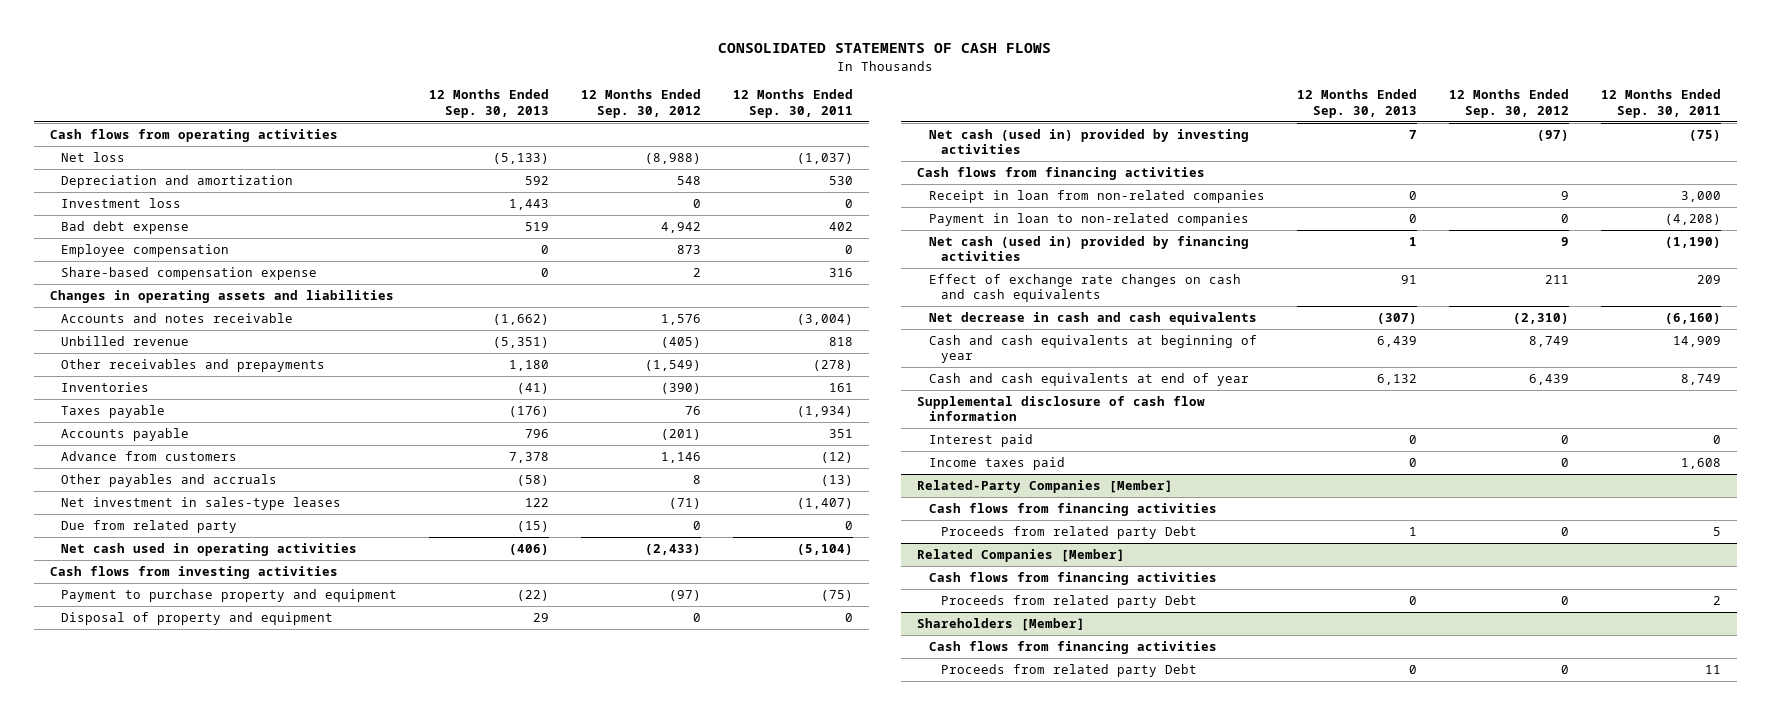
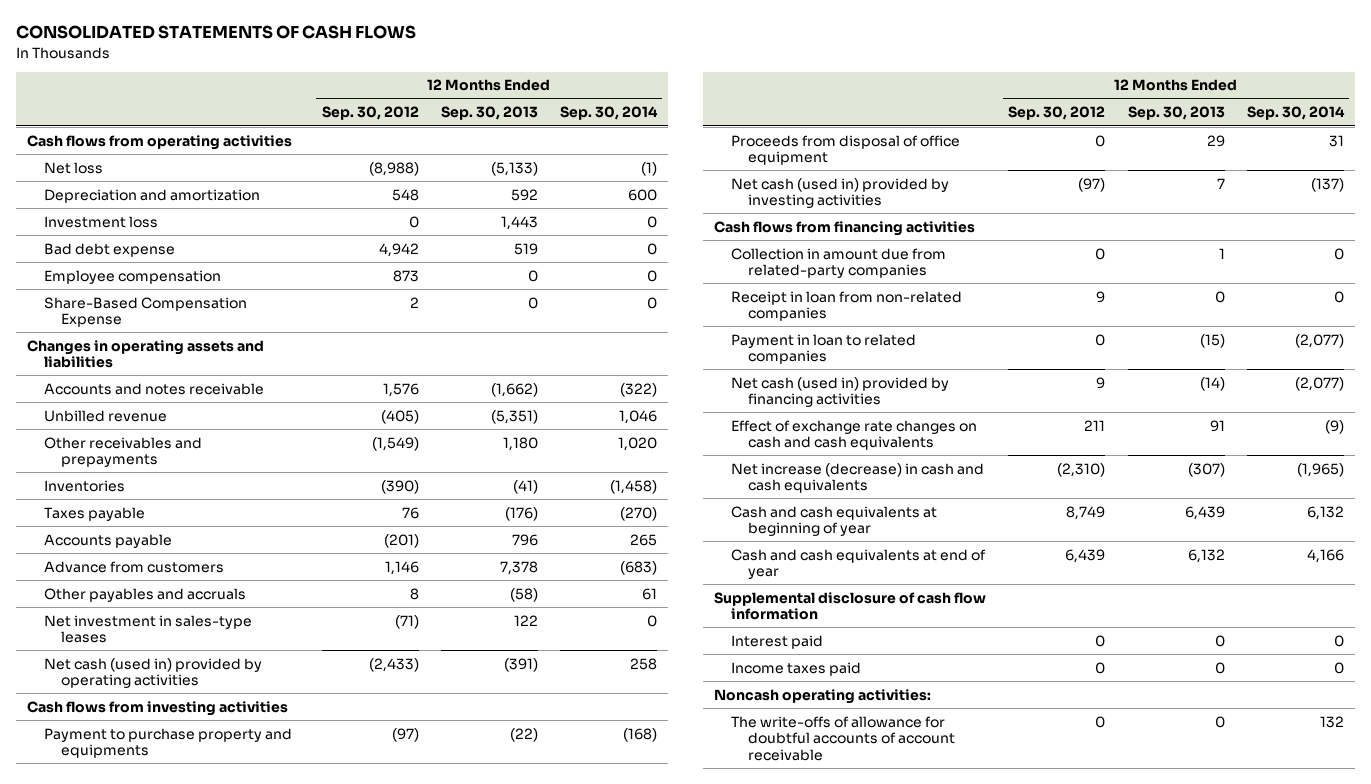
- | 12 Months Ended Sep. 30, 2013 | 12 Months Ended Sep. 30, 2012 | 12 Months Ended Sep. 30, 2011
+ | 12 Months Ended Sep. 30, 2012 | 12 Months Ended Sep. 30, 2013 | 12 Months Ended Sep. 30, 2014
- Share-based compensation expense | 0 | 2 | 316
+ Share-Based Compensation Expense | 2 | 0 | 0
- Due from related party | (15) | 0 | 0
- Net cash used in operating activities | (406) | (2,433) | (5,104)
+ Net cash (used in) provided by operating activities | (2,433) | (391) | 258
- Payment to purchase property and equipment | (22) | (97) | (75)
- Disposal of property and equipment | 29 | 0 | 0
+ Payment to purchase property and equipments | (97) | (22) | (168)
+ Proceeds from disposal of office equipment | 0 | 29 | 31
+ Collection in amount due from related-party companies | 0 | 1 | 0
- Payment in loan to non-related companies | 0 | 0 | (4,208)
- Net cash (used in) provided by financing activities | 1 | 9 | (1,190)
+ Payment in loan to related companies | 0 | (15) | (2,077)
+ Net cash (used in) provided by financing activities | 9 | (14) | (2,077)
- Net decrease in cash and cash equivalents | (307) | (2,310) | (6,160)
+ Net increase (decrease) in cash and cash equivalents | (2,310) | (307) | (1,965)
- Related-Party Companies [Member]
- Cash flows from financing activities
- Proceeds from related party Debt | 1 | 0 | 5
- Related Companies [Member]
- Cash flows from financing activities
- Proceeds from related party Debt | 0 | 0 | 2
- Shareholders [Member]
- Cash flows from financing activities
- Proceeds from related party Debt | 0 | 0 | 11
+ Noncash operating activities:
+ The write-offs of allowance for doubtful accounts of account receivable | 0 | 0 | 132

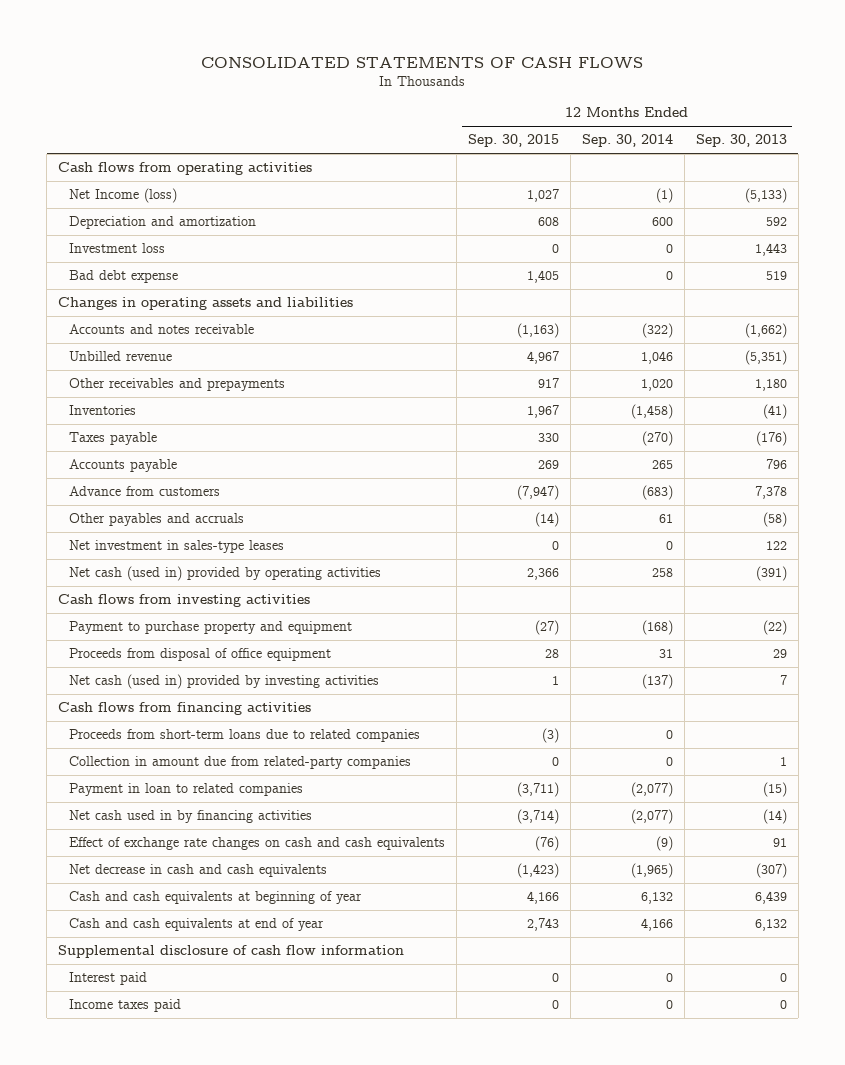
- | 12 Months Ended Sep. 30, 2012 | 12 Months Ended Sep. 30, 2013 | 12 Months Ended Sep. 30, 2014
+ | 12 Months Ended Sep. 30, 2015 | 12 Months Ended Sep. 30, 2014 | 12 Months Ended Sep. 30, 2013
- Net loss | (8,988) | (5,133) | (1)
+ Net Income (loss) | 1,027 | (1) | (5,133)
- Employee compensation | 873 | 0 | 0
- Share-Based Compensation Expense | 2 | 0 | 0
- Payment to purchase property and equipments | (97) | (22) | (168)
+ Payment to purchase property and equipment | (27) | (168) | (22)
+ Proceeds from short-term loans due to related companies | (3) | 0 |
- Receipt in loan from non-related companies | 9 | 0 | 0
- Net cash (used in) provided by financing activities | 9 | (14) | (2,077)
+ Net cash used in by financing activities | (3,714) | (2,077) | (14)
- Net increase (decrease) in cash and cash equivalents | (2,310) | (307) | (1,965)
+ Net decrease in cash and cash equivalents | (1,423) | (1,965) | (307)
- Noncash operating activities:
- The write-offs of allowance for doubtful accounts of account receivable | 0 | 0 | 132

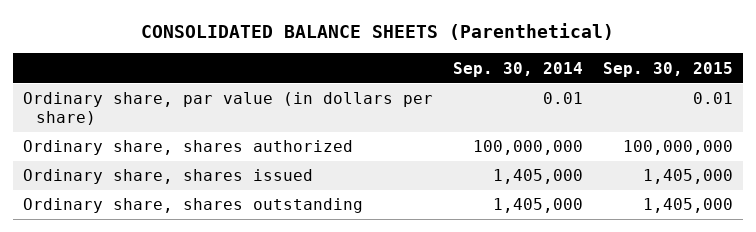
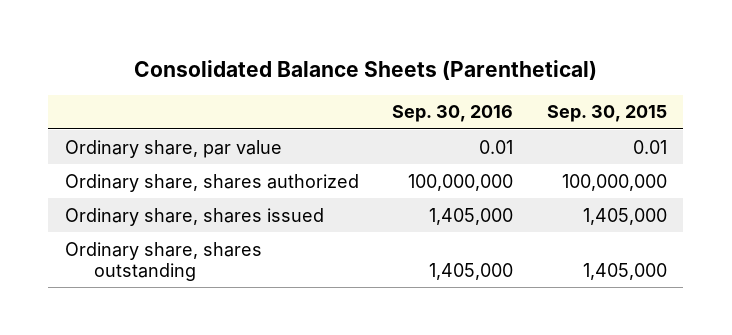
- CONSOLIDATED BALANCE SHEETS (Parenthetical)
+ Consolidated Balance Sheets (Parenthetical)
- | Sep. 30, 2014 | Sep. 30, 2015
+ | Sep. 30, 2016 | Sep. 30, 2015
- Ordinary share, par value (in dollars per share) | 0.01 | 0.01
+ Ordinary share, par value | 0.01 | 0.01

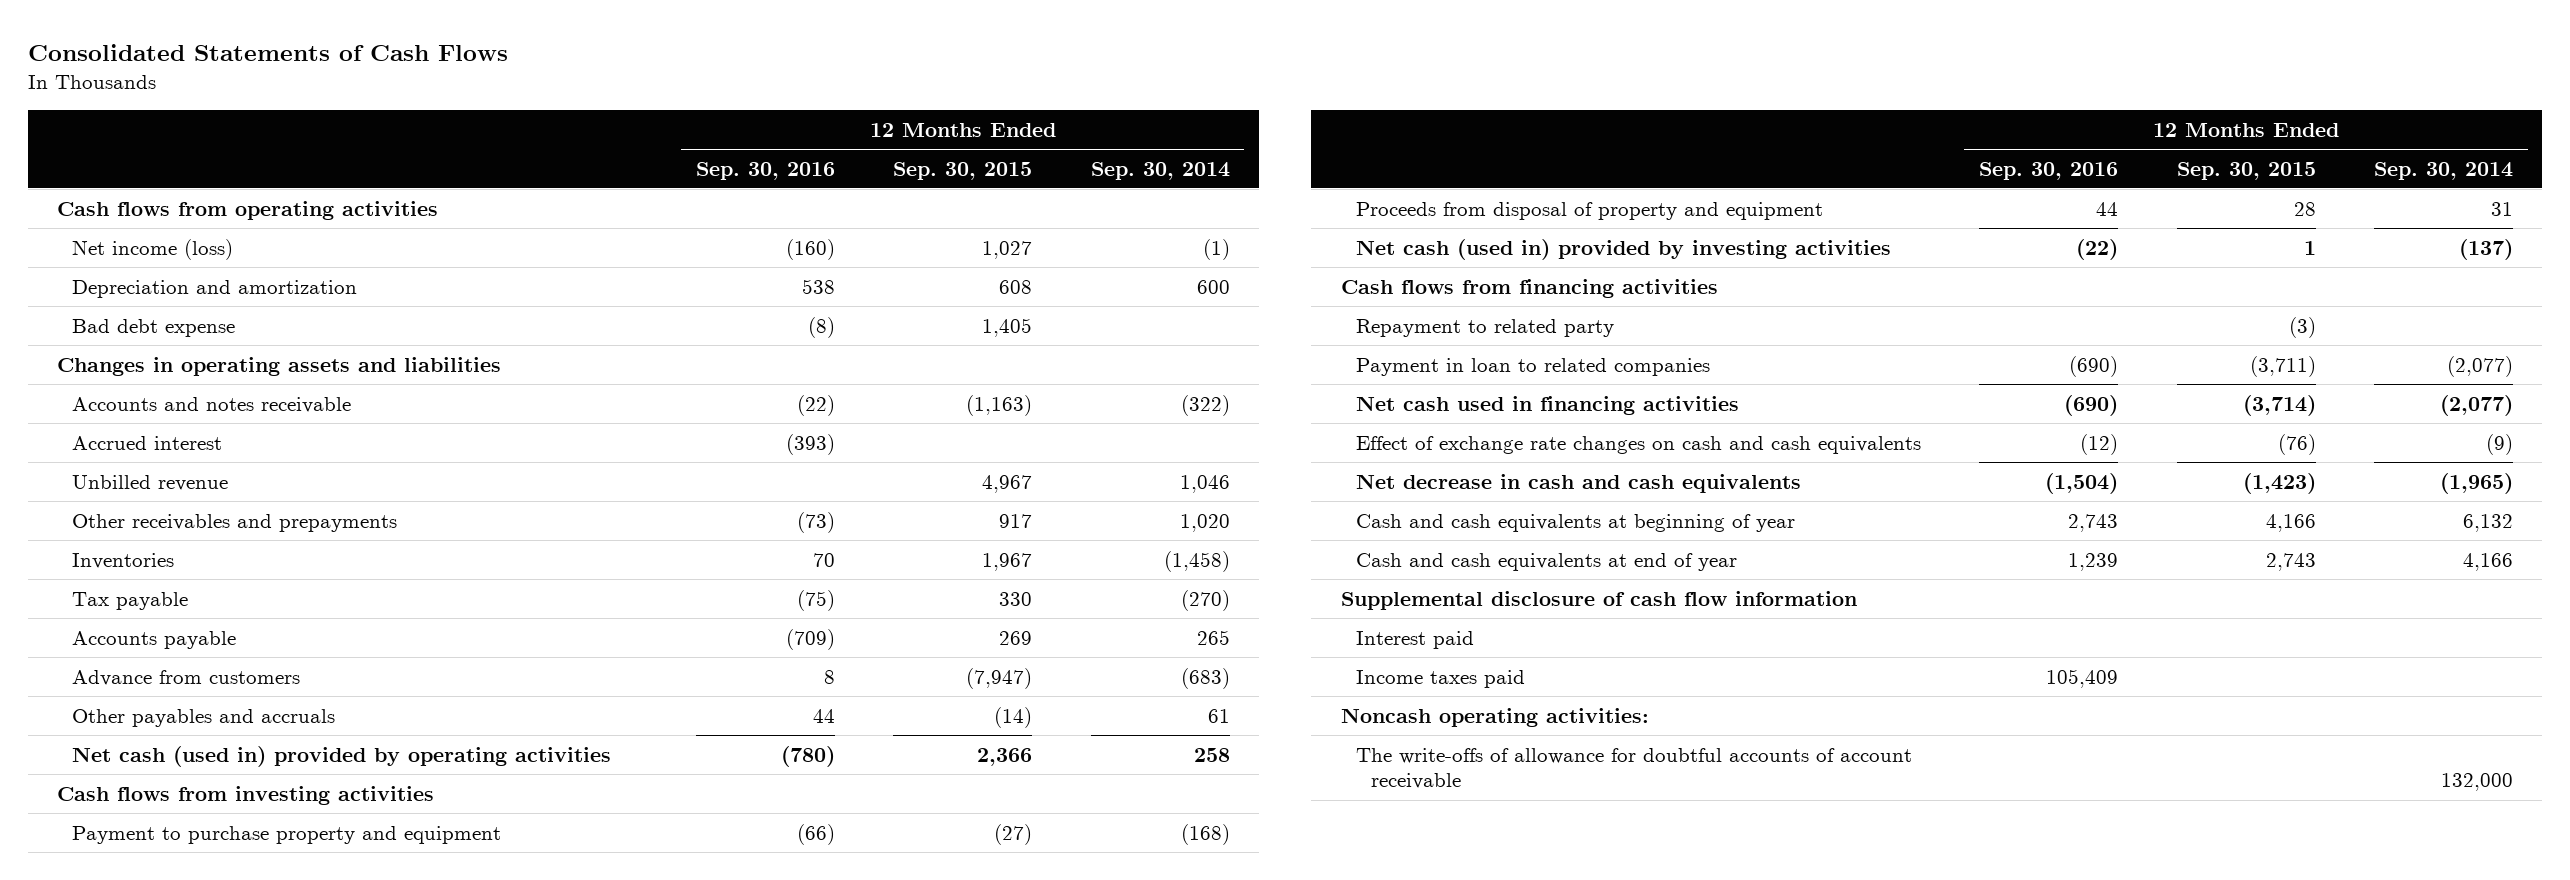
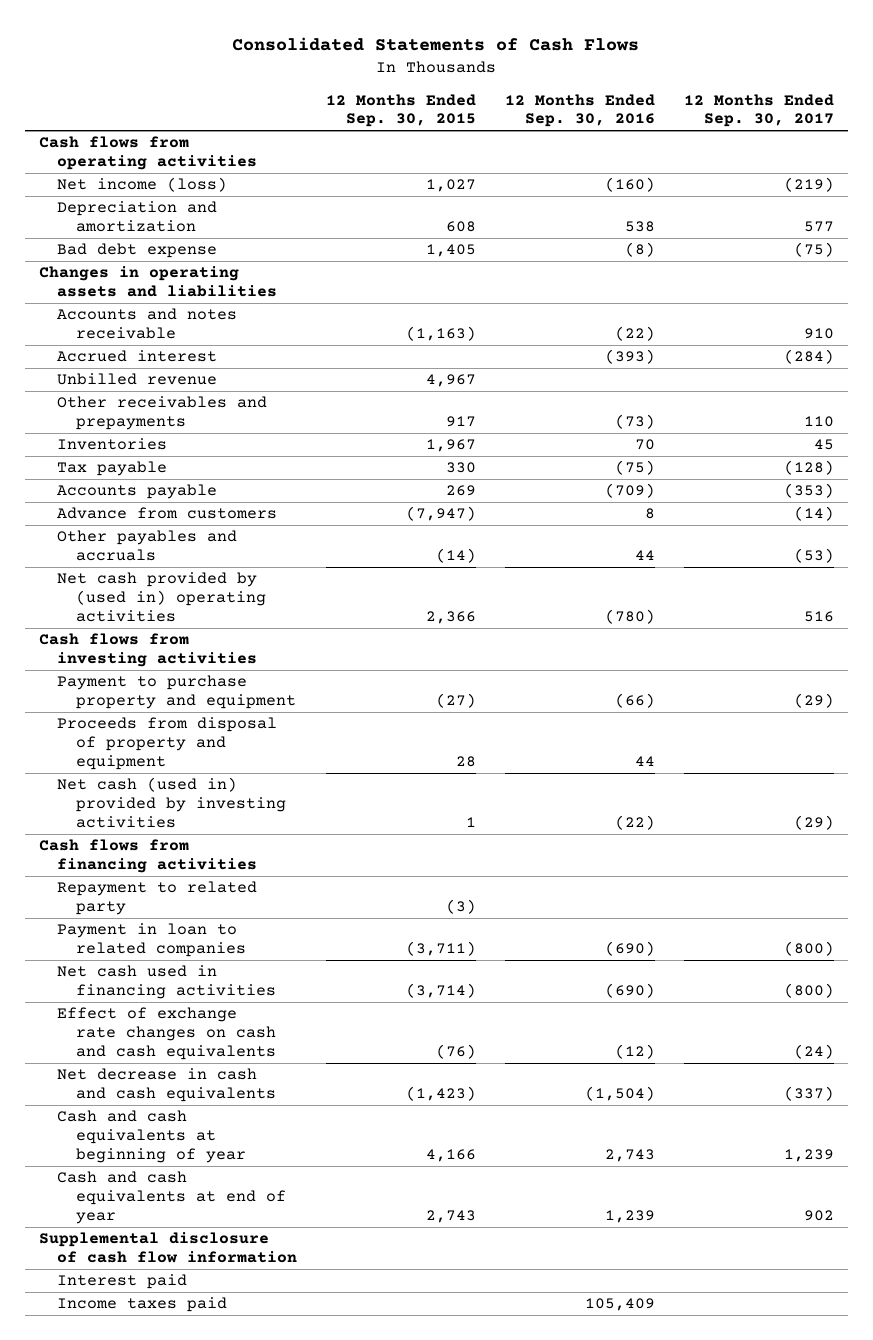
- | 12 Months Ended Sep. 30, 2016 | 12 Months Ended Sep. 30, 2015 | 12 Months Ended Sep. 30, 2014
+ | 12 Months Ended Sep. 30, 2015 | 12 Months Ended Sep. 30, 2016 | 12 Months Ended Sep. 30, 2017
- Net cash (used in) provided by operating activities | (780) | 2,366 | 258
+ Net cash provided by (used in) operating activities | 2,366 | (780) | 516
- Noncash operating activities:
- The write-offs of allowance for doubtful accounts of account receivable | | | 132,000

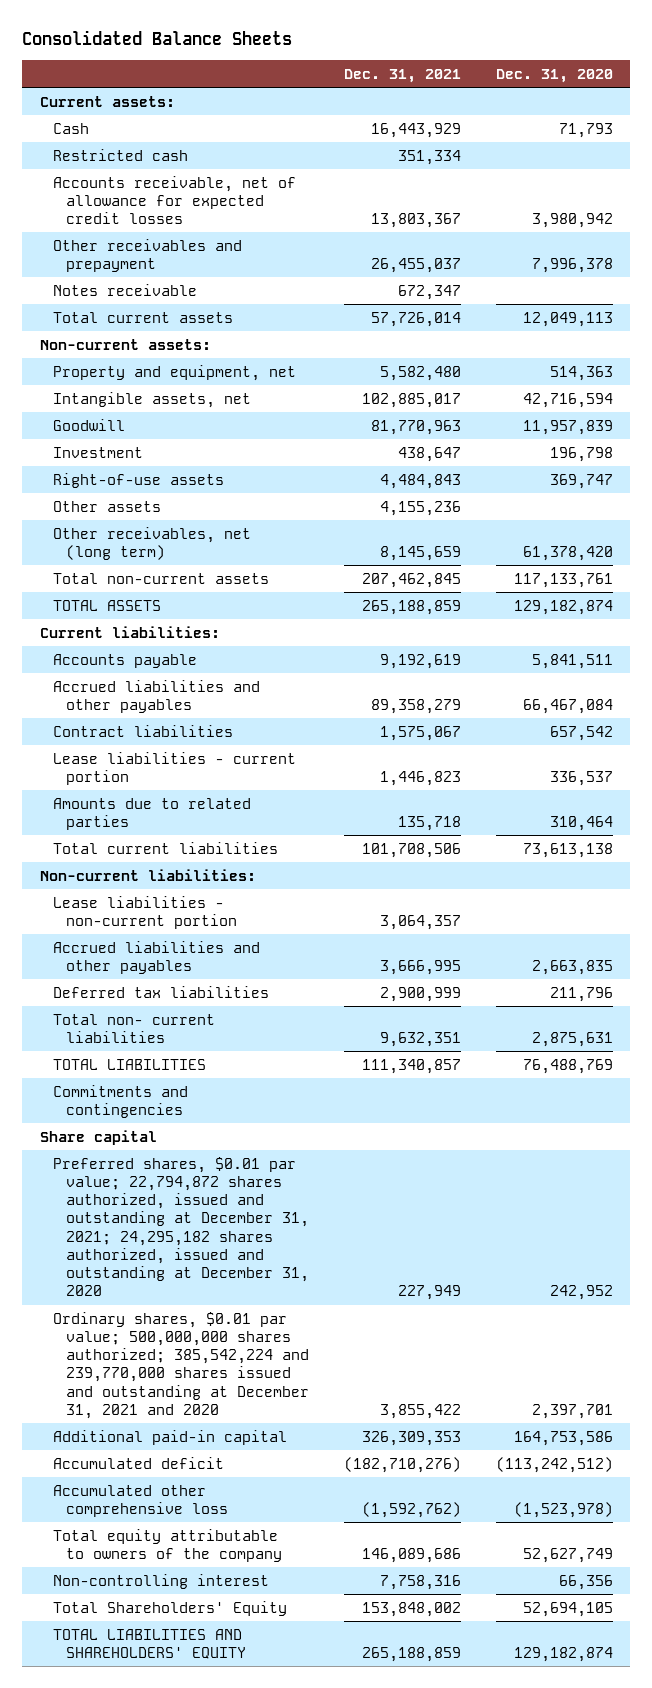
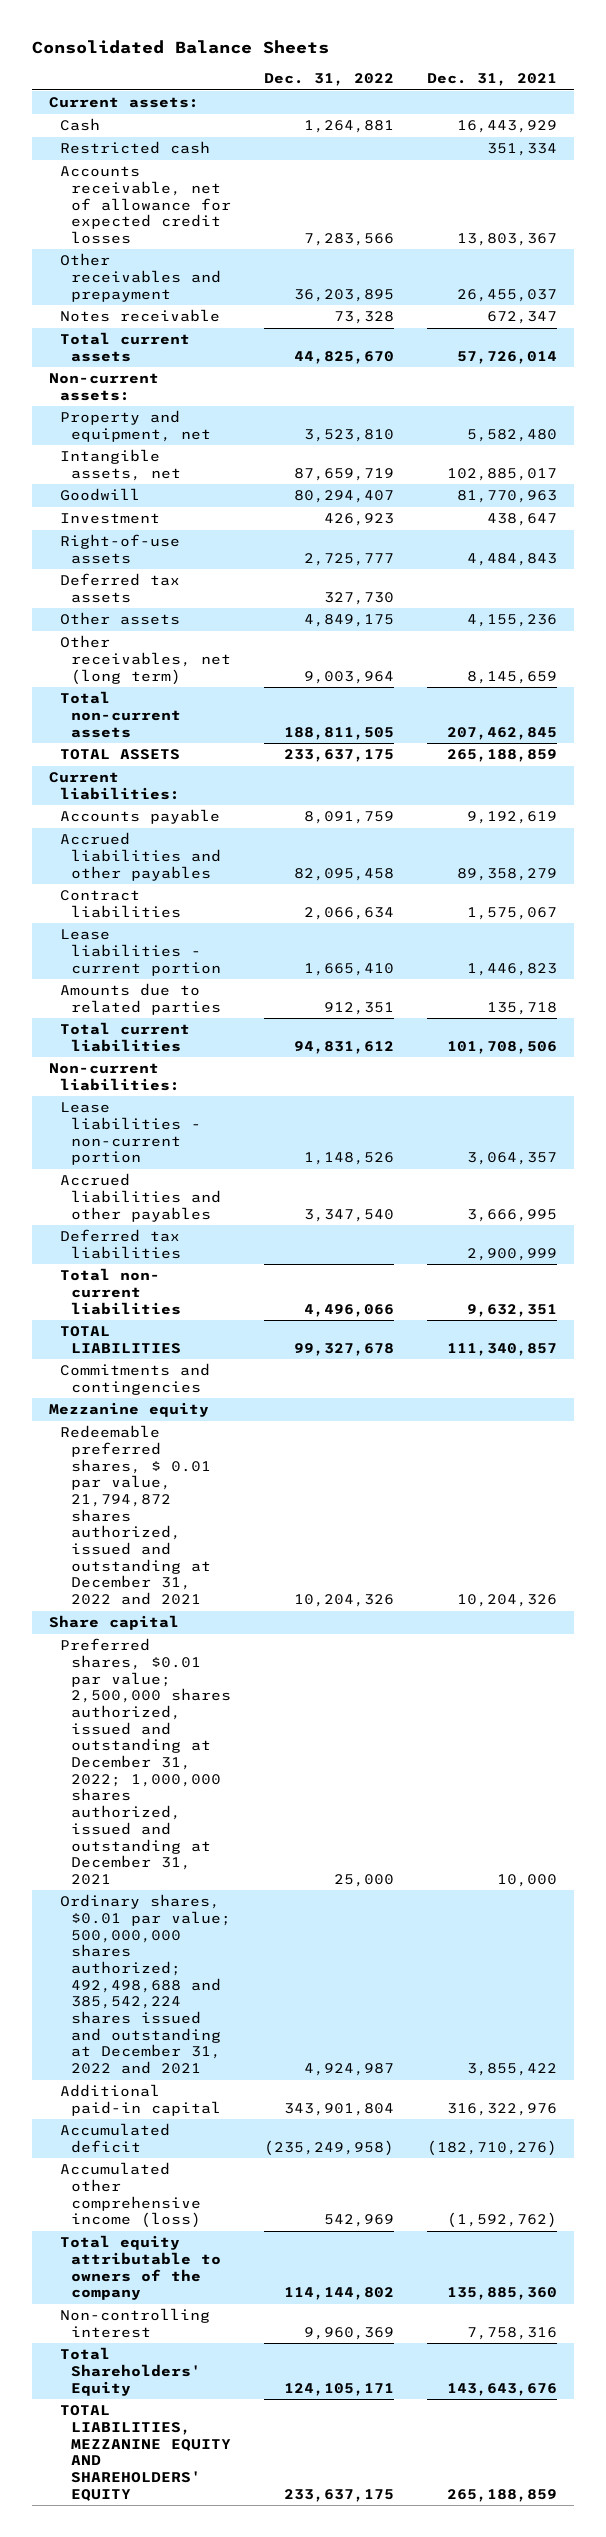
- | Dec. 31, 2021 | Dec. 31, 2020
+ | Dec. 31, 2022 | Dec. 31, 2021
+ Deferred tax assets | 327,730 |
+ Mezzanine equity
+ Redeemable preferred shares, $ 0.01 par value, 21,794,872 shares authorized, issued and outstanding at December 31, 2022 and 2021 | 10,204,326 | 10,204,326
- Preferred shares, $0.01 par value; 22,794,872 shares authorized, issued and outstanding at December 31, 2021; 24,295,182 shares authorized, issued and outstanding at December 31, 2020 | 227,949 | 242,952
- Ordinary shares, $0.01 par value; 500,000,000 shares authorized; 385,542,224 and 239,770,000 shares issued and outstanding at December 31, 2021 and 2020 | 3,855,422 | 2,397,701
- Additional paid-in capital | 326,309,353 | 164,753,586
+ Preferred shares, $0.01 par value; 2,500,000 shares authorized, issued and outstanding at December 31, 2022; 1,000,000 shares authorized, issued and outstanding at December 31, 2021 | 25,000 | 10,000
+ Ordinary shares, $0.01 par value; 500,000,000 shares authorized; 492,498,688 and 385,542,224 shares issued and outstanding at December 31, 2022 and 2021 | 4,924,987 | 3,855,422
+ Additional paid-in capital | 343,901,804 | 316,322,976
- Accumulated other comprehensive loss | (1,592,762) | (1,523,978)
- Total equity attributable to owners of the company | 146,089,686 | 52,627,749
+ Accumulated other comprehensive income (loss) | 542,969 | (1,592,762)
+ Total equity attributable to owners of the company | 114,144,802 | 135,885,360
- Total Shareholders' Equity | 153,848,002 | 52,694,105
- TOTAL LIABILITIES AND SHAREHOLDERS' EQUITY | 265,188,859 | 129,182,874
+ Total Shareholders' Equity | 124,105,171 | 143,643,676
+ TOTAL LIABILITIES, MEZZANINE EQUITY AND SHAREHOLDERS' EQUITY | 233,637,175 | 265,188,859

